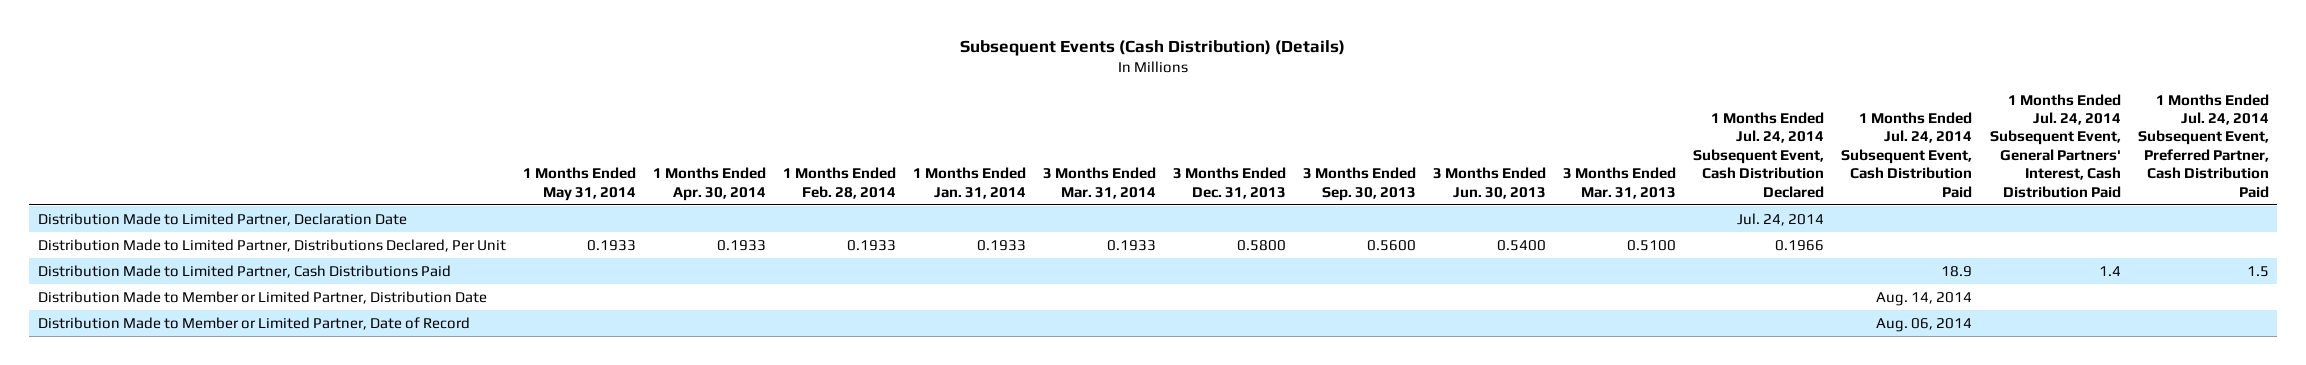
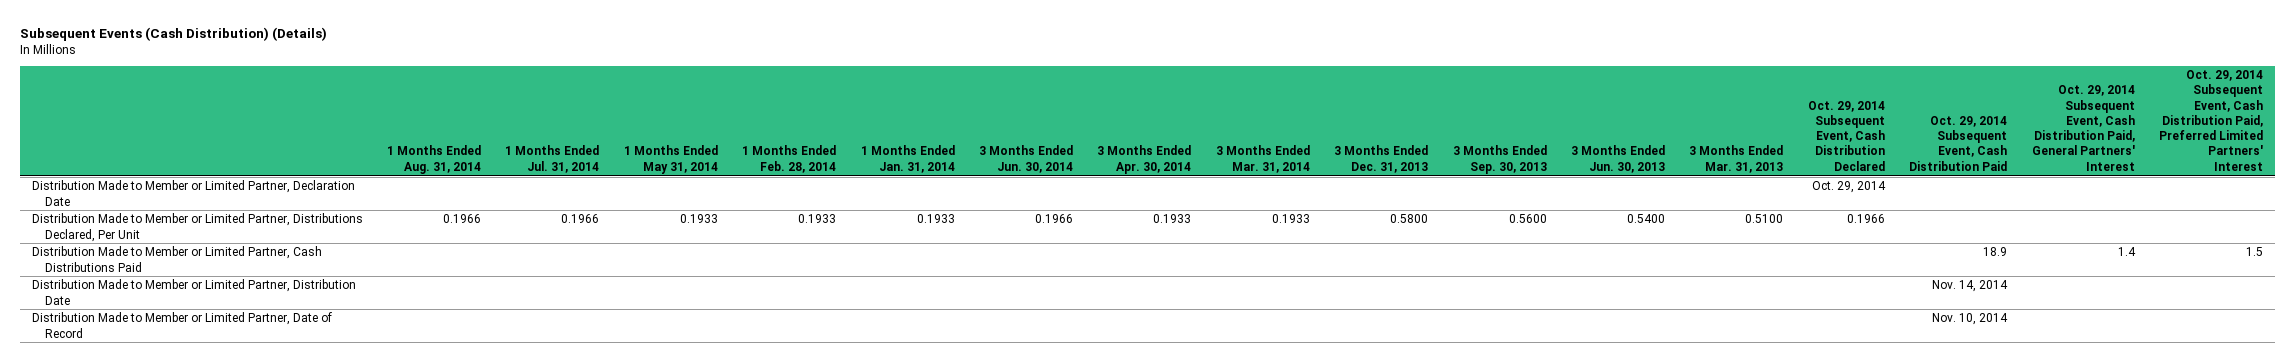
- | 1 Months Ended May 31, 2014 | 1 Months Ended Apr. 30, 2014 | 1 Months Ended Feb. 28, 2014 | 1 Months Ended Jan. 31, 2014 | 3 Months Ended Mar. 31, 2014 | 3 Months Ended Dec. 31, 2013 | 3 Months Ended Sep. 30, 2013 | 3 Months Ended Jun. 30, 2013 | 3 Months Ended Mar. 31, 2013 | 1 Months Ended Jul. 24, 2014 Subsequent Event, Cash Distribution Declared | 1 Months Ended Jul. 24, 2014 Subsequent Event, Cash Distribution Paid | 1 Months Ended Jul. 24, 2014 Subsequent Event, General Partners' Interest, Cash Distribution Paid | 1 Months Ended Jul. 24, 2014 Subsequent Event, Preferred Partner, Cash Distribution Paid
+ | 1 Months Ended Aug. 31, 2014 | 1 Months Ended Jul. 31, 2014 | 1 Months Ended May 31, 2014 | 1 Months Ended Feb. 28, 2014 | 1 Months Ended Jan. 31, 2014 | 3 Months Ended Jun. 30, 2014 | 3 Months Ended Apr. 30, 2014 | 3 Months Ended Mar. 31, 2014 | 3 Months Ended Dec. 31, 2013 | 3 Months Ended Sep. 30, 2013 | 3 Months Ended Jun. 30, 2013 | 3 Months Ended Mar. 31, 2013 | Oct. 29, 2014 Subsequent Event, Cash Distribution Declared | Oct. 29, 2014 Subsequent Event, Cash Distribution Paid | Oct. 29, 2014 Subsequent Event, Cash Distribution Paid, General Partners' Interest | Oct. 29, 2014 Subsequent Event, Cash Distribution Paid, Preferred Limited Partners' Interest
- Distribution Made to Limited Partner, Declaration Date | | | | | | | | | | Jul. 24, 2014 | | |
- Distribution Made to Limited Partner, Distributions Declared, Per Unit | 0.1933 | 0.1933 | 0.1933 | 0.1933 | 0.1933 | 0.5800 | 0.5600 | 0.5400 | 0.5100 | 0.1966 | | |
- Distribution Made to Limited Partner, Cash Distributions Paid | | | | | | | | | | | 18.9 | 1.4 | 1.5
+ Distribution Made to Member or Limited Partner, Declaration Date | | | | | | | | | | | | | Oct. 29, 2014 | | |
+ Distribution Made to Member or Limited Partner, Distributions Declared, Per Unit | 0.1966 | 0.1966 | 0.1933 | 0.1933 | 0.1933 | 0.1966 | 0.1933 | 0.1933 | 0.5800 | 0.5600 | 0.5400 | 0.5100 | 0.1966 | | |
+ Distribution Made to Member or Limited Partner, Cash Distributions Paid | | | | | | | | | | | | | | 18.9 | 1.4 | 1.5

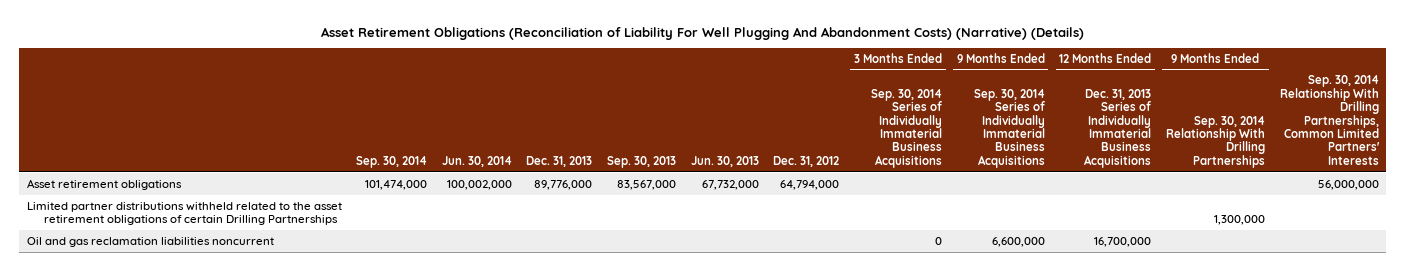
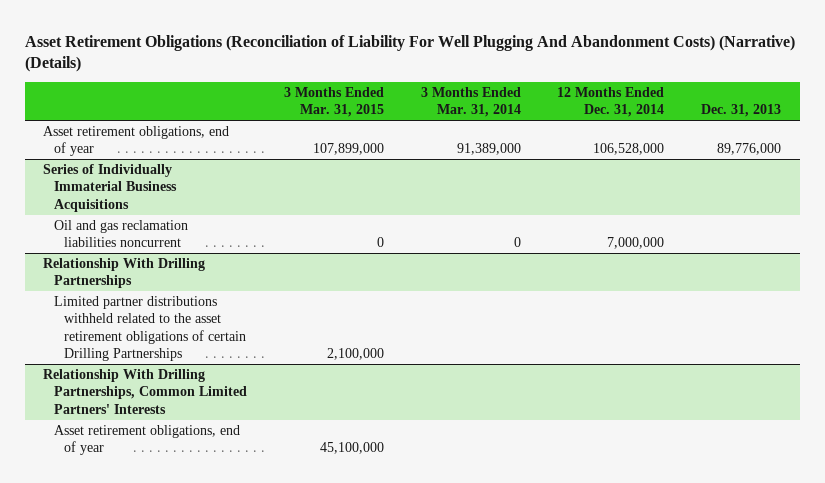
- | Sep. 30, 2014 | Jun. 30, 2014 | Dec. 31, 2013 | Sep. 30, 2013 | Jun. 30, 2013 | Dec. 31, 2012 | 3 Months Ended Sep. 30, 2014 Series of Individually Immaterial Business Acquisitions | 9 Months Ended Sep. 30, 2014 Series of Individually Immaterial Business Acquisitions | 12 Months Ended Dec. 31, 2013 Series of Individually Immaterial Business Acquisitions | 9 Months Ended Sep. 30, 2014 Relationship With Drilling Partnerships | Sep. 30, 2014 Relationship With Drilling Partnerships, Common Limited Partners' Interests
+ | 3 Months Ended Mar. 31, 2015 | 3 Months Ended Mar. 31, 2014 | 12 Months Ended Dec. 31, 2014 | Dec. 31, 2013
- Asset retirement obligations | 101,474,000 | 100,002,000 | 89,776,000 | 83,567,000 | 67,732,000 | 64,794,000 | | | | | 56,000,000
- Limited partner distributions withheld related to the asset retirement obligations of certain Drilling Partnerships | | | | | | | | | | 1,300,000 |
- Oil and gas reclamation liabilities noncurrent | | | | | | | 0 | 6,600,000 | 16,700,000 | |
+ Asset retirement obligations, end of year | 107,899,000 | 91,389,000 | 106,528,000 | 89,776,000
+ Series of Individually Immaterial Business Acquisitions
+ Oil and gas reclamation liabilities noncurrent | 0 | 0 | 7,000,000 |
+ Relationship With Drilling Partnerships
+ Limited partner distributions withheld related to the asset retirement obligations of certain Drilling Partnerships | 2,100,000 | | |
+ Relationship With Drilling Partnerships, Common Limited Partners' Interests
+ Asset retirement obligations, end of year | 45,100,000 | | |

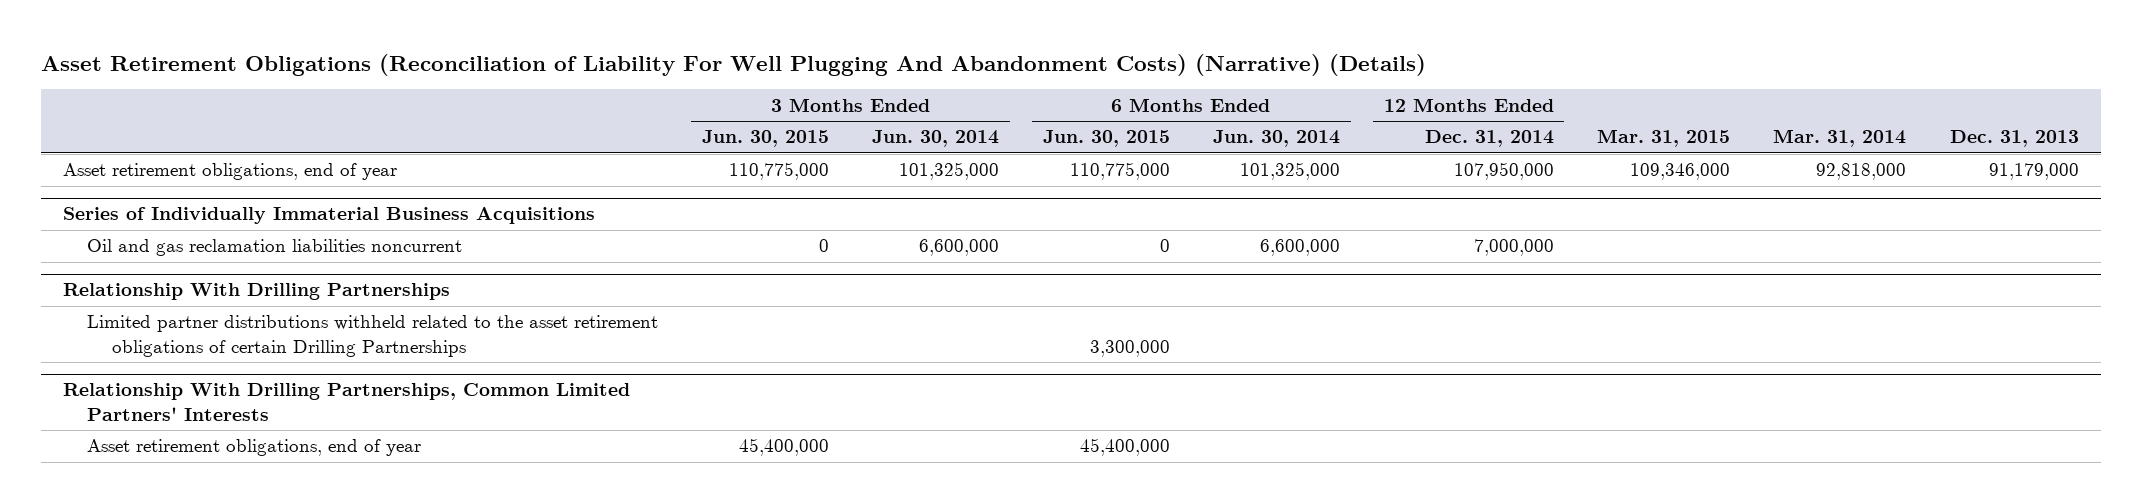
- | 3 Months Ended Mar. 31, 2015 | 3 Months Ended Mar. 31, 2014 | 12 Months Ended Dec. 31, 2014 | Dec. 31, 2013
+ | 3 Months Ended Jun. 30, 2015 | 3 Months Ended Jun. 30, 2014 | 6 Months Ended Jun. 30, 2015 | 6 Months Ended Jun. 30, 2014 | 12 Months Ended Dec. 31, 2014 | Mar. 31, 2015 | Mar. 31, 2014 | Dec. 31, 2013
- Asset retirement obligations, end of year | 107,899,000 | 91,389,000 | 106,528,000 | 89,776,000
+ Asset retirement obligations, end of year | 110,775,000 | 101,325,000 | 110,775,000 | 101,325,000 | 107,950,000 | 109,346,000 | 92,818,000 | 91,179,000

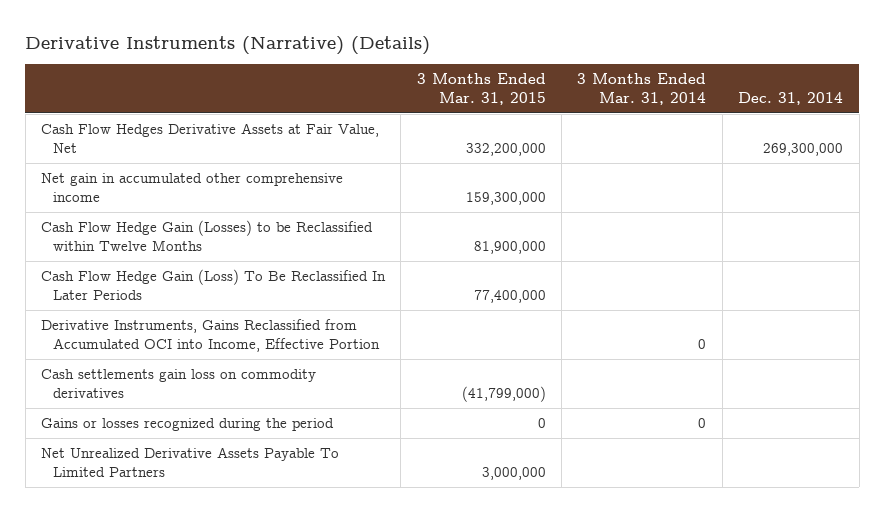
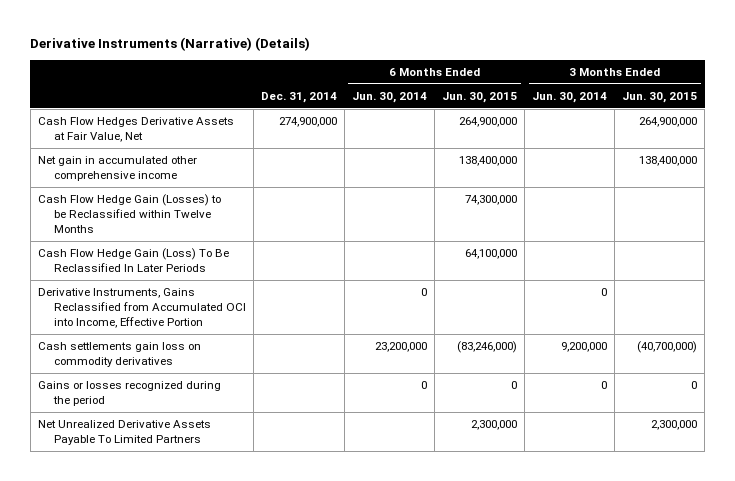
- | 3 Months Ended Mar. 31, 2015 | 3 Months Ended Mar. 31, 2014 | Dec. 31, 2014
+ | Dec. 31, 2014 | 6 Months Ended Jun. 30, 2014 | 6 Months Ended Jun. 30, 2015 | 3 Months Ended Jun. 30, 2014 | 3 Months Ended Jun. 30, 2015
- Cash Flow Hedges Derivative Assets at Fair Value, Net | 332,200,000 | | 269,300,000
+ Cash Flow Hedges Derivative Assets at Fair Value, Net | 274,900,000 | | 264,900,000 | | 264,900,000

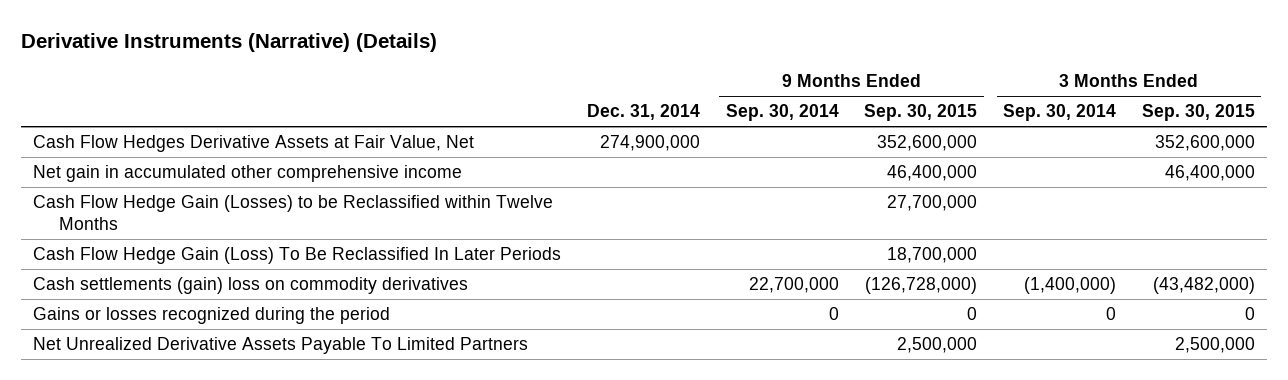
- | Dec. 31, 2014 | 6 Months Ended Jun. 30, 2014 | 6 Months Ended Jun. 30, 2015 | 3 Months Ended Jun. 30, 2014 | 3 Months Ended Jun. 30, 2015
+ | Dec. 31, 2014 | 9 Months Ended Sep. 30, 2014 | 9 Months Ended Sep. 30, 2015 | 3 Months Ended Sep. 30, 2014 | 3 Months Ended Sep. 30, 2015
- Derivative Instruments, Gains Reclassified from Accumulated OCI into Income, Effective Portion | | 0 | | 0 |
- Cash settlements gain loss on commodity derivatives | | 23,200,000 | (83,246,000) | 9,200,000 | (40,700,000)
+ Cash settlements (gain) loss on commodity derivatives | | 22,700,000 | (126,728,000) | (1,400,000) | (43,482,000)

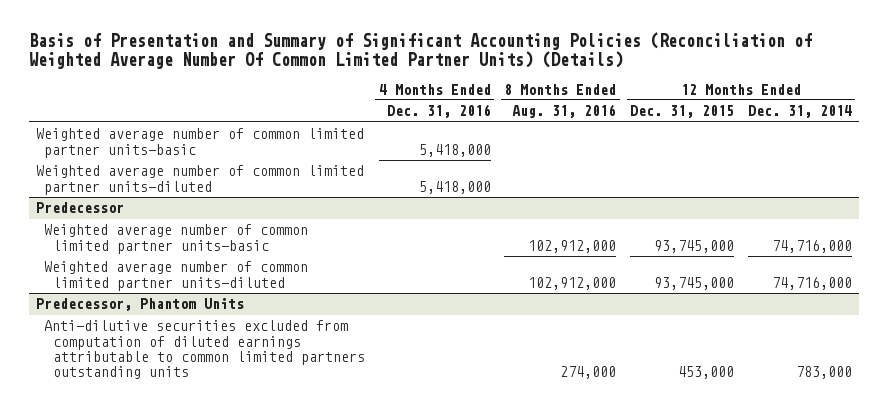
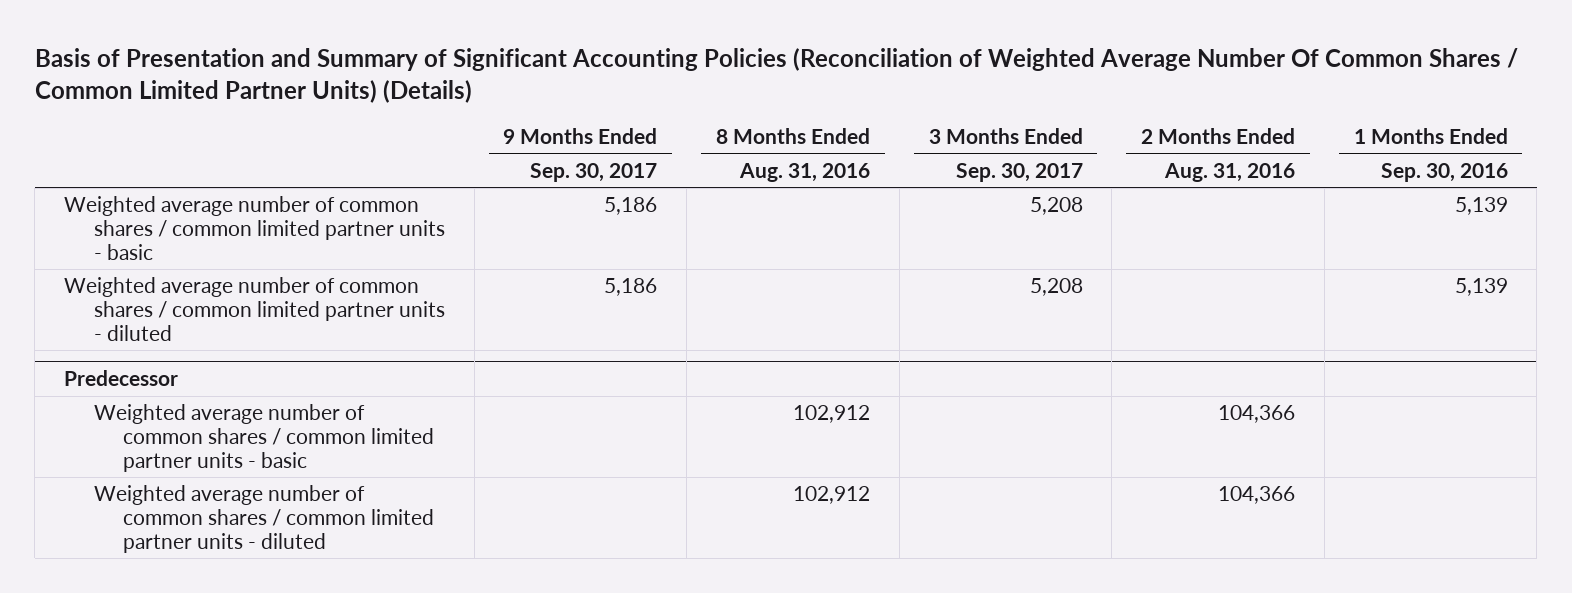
- Basis of Presentation and Summary of Significant Accounting Policies (Reconciliation of Weighted Average Number Of Common Limited Partner Units) (Details)
+ Basis of Presentation and Summary of Significant Accounting Policies (Reconciliation of Weighted Average Number Of Common Shares / Common Limited Partner Units) (Details)
- | 4 Months Ended Dec. 31, 2016 | 8 Months Ended Aug. 31, 2016 | 12 Months Ended Dec. 31, 2015 | 12 Months Ended Dec. 31, 2014
+ | 9 Months Ended Sep. 30, 2017 | 8 Months Ended Aug. 31, 2016 | 3 Months Ended Sep. 30, 2017 | 2 Months Ended Aug. 31, 2016 | 1 Months Ended Sep. 30, 2016
- Weighted average number of common limited partner units-basic | 5,418,000 | | |
- Weighted average number of common limited partner units-diluted | 5,418,000 | | |
+ Weighted average number of common shares / common limited partner units - basic | 5,186 | | 5,208 | | 5,139
+ Weighted average number of common shares / common limited partner units - diluted | 5,186 | | 5,208 | | 5,139
@ Predecessor
- Weighted average number of common limited partner units-basic | | 102,912,000 | 93,745,000 | 74,716,000
- Weighted average number of common limited partner units-diluted | | 102,912,000 | 93,745,000 | 74,716,000
- Predecessor, Phantom Units
- Anti-dilutive securities excluded from computation of diluted earnings attributable to common limited partners outstanding units | | 274,000 | 453,000 | 783,000
@ Predecessor
+ Weighted average number of common shares / common limited partner units - basic | | 102,912 | | 104,366 |
+ Weighted average number of common shares / common limited partner units - diluted | | 102,912 | | 104,366 |

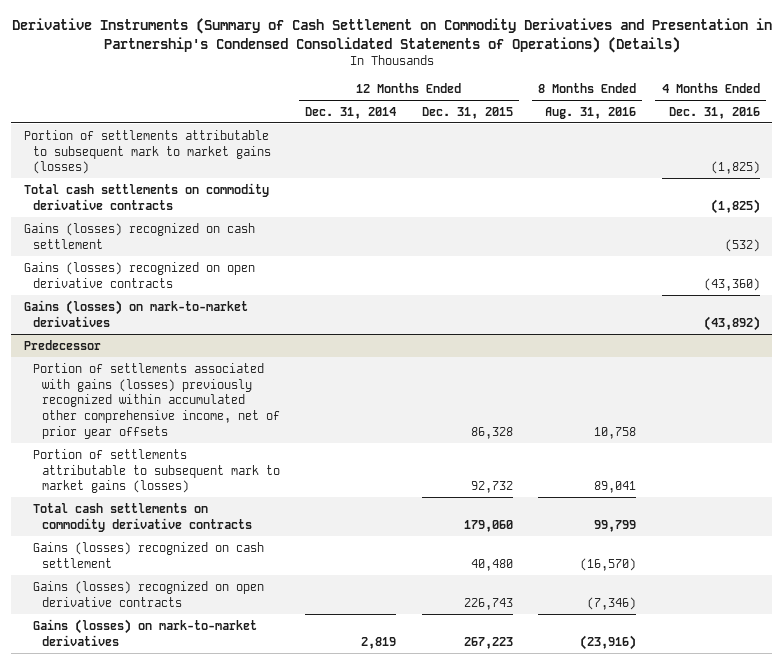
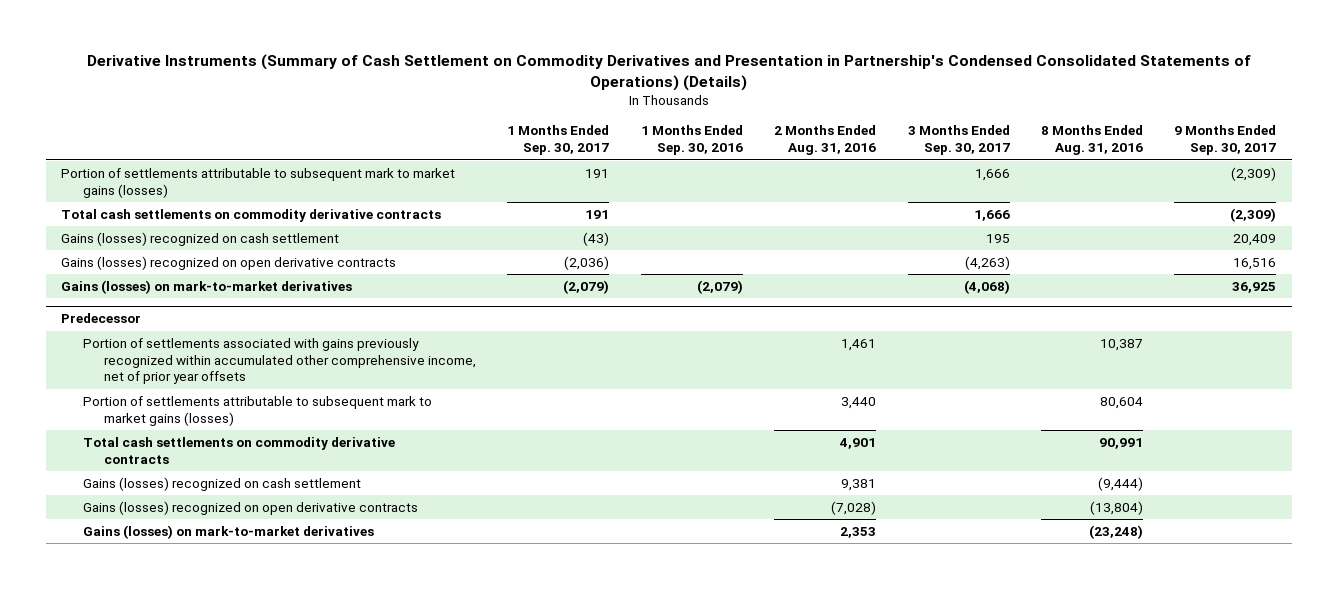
- | 12 Months Ended Dec. 31, 2014 | 12 Months Ended Dec. 31, 2015 | 8 Months Ended Aug. 31, 2016 | 4 Months Ended Dec. 31, 2016
+ | 1 Months Ended Sep. 30, 2017 | 1 Months Ended Sep. 30, 2016 | 2 Months Ended Aug. 31, 2016 | 3 Months Ended Sep. 30, 2017 | 8 Months Ended Aug. 31, 2016 | 9 Months Ended Sep. 30, 2017
@ Predecessor
- Portion of settlements associated with gains (losses) previously recognized within accumulated other comprehensive income, net of prior year offsets | | 86,328 | 10,758 |
- Portion of settlements attributable to subsequent mark to market gains (losses) | | 92,732 | 89,041 |
- Total cash settlements on commodity derivative contracts | | 179,060 | 99,799 |
- Gains (losses) recognized on cash settlement | | 40,480 | (16,570) |
- Gains (losses) recognized on open derivative contracts | | 226,743 | (7,346) |
- Gains (losses) on mark-to-market derivatives | 2,819 | 267,223 | (23,916) |
+ Portion of settlements associated with gains previously recognized within accumulated other comprehensive income, net of prior year offsets | | | 1,461 | | 10,387 |
+ Portion of settlements attributable to subsequent mark to market gains (losses) | | | 3,440 | | 80,604 |
+ Total cash settlements on commodity derivative contracts | | | 4,901 | | 90,991 |
+ Gains (losses) recognized on cash settlement | | | 9,381 | | (9,444) |
+ Gains (losses) recognized on open derivative contracts | | | (7,028) | | (13,804) |
+ Gains (losses) on mark-to-market derivatives | | | 2,353 | | (23,248) |

